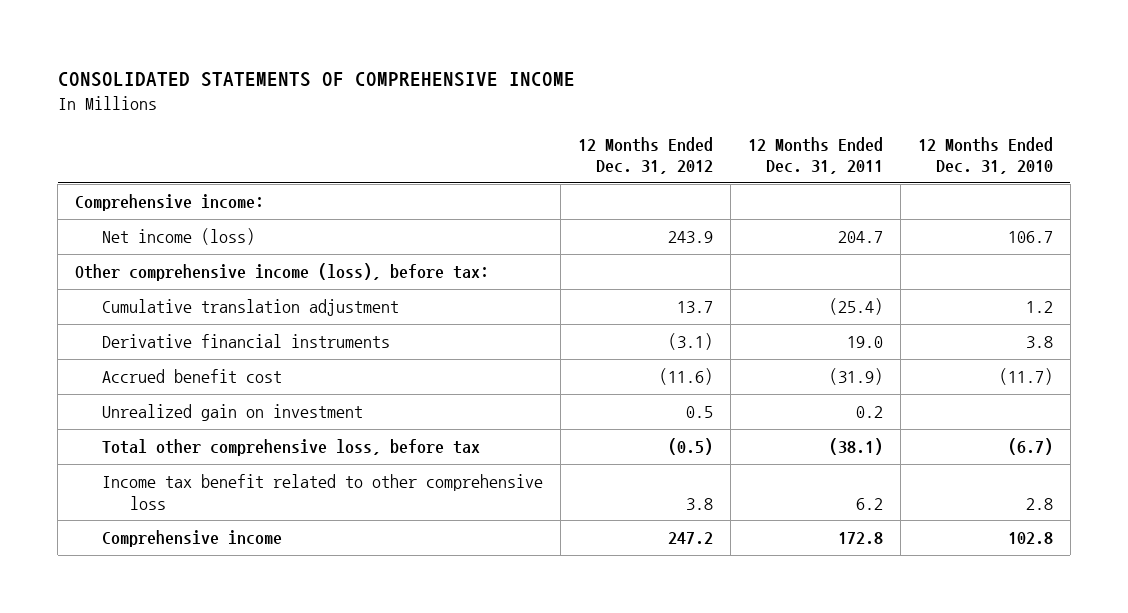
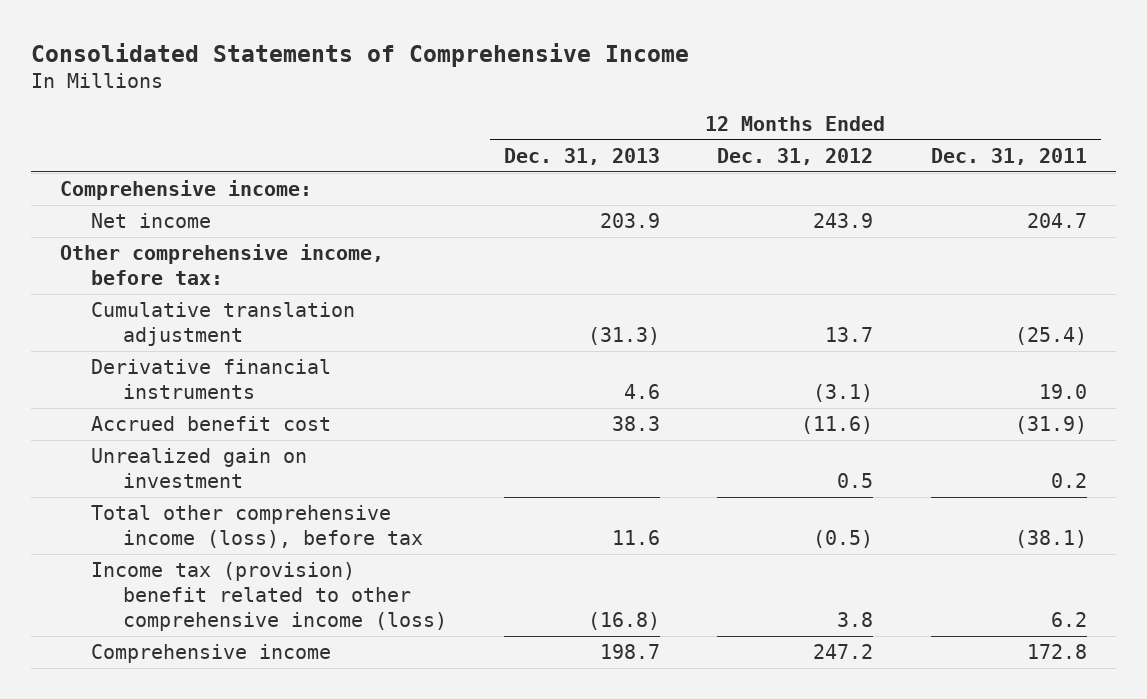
- CONSOLIDATED STATEMENTS OF COMPREHENSIVE INCOME
+ Consolidated Statements of Comprehensive Income
- | 12 Months Ended Dec. 31, 2012 | 12 Months Ended Dec. 31, 2011 | 12 Months Ended Dec. 31, 2010
+ | 12 Months Ended Dec. 31, 2013 | 12 Months Ended Dec. 31, 2012 | 12 Months Ended Dec. 31, 2011
- Net income (loss) | 243.9 | 204.7 | 106.7
- Other comprehensive income (loss), before tax:
+ Net income | 203.9 | 243.9 | 204.7
+ Other comprehensive income, before tax:
- Total other comprehensive loss, before tax | (0.5) | (38.1) | (6.7)
- Income tax benefit related to other comprehensive loss | 3.8 | 6.2 | 2.8
+ Total other comprehensive income (loss), before tax | 11.6 | (0.5) | (38.1)
+ Income tax (provision) benefit related to other comprehensive income (loss) | (16.8) | 3.8 | 6.2

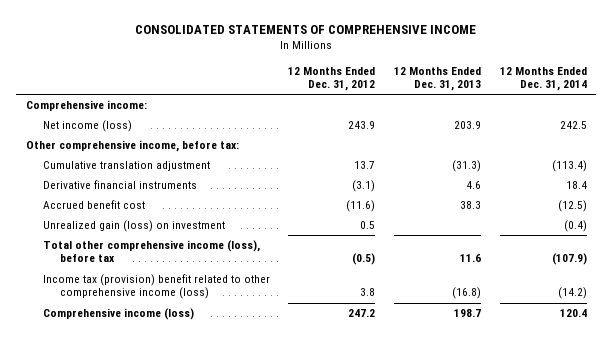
- Consolidated Statements of Comprehensive Income
+ CONSOLIDATED STATEMENTS OF COMPREHENSIVE INCOME
- | 12 Months Ended Dec. 31, 2013 | 12 Months Ended Dec. 31, 2012 | 12 Months Ended Dec. 31, 2011
+ | 12 Months Ended Dec. 31, 2012 | 12 Months Ended Dec. 31, 2013 | 12 Months Ended Dec. 31, 2014
- Net income | 203.9 | 243.9 | 204.7
+ Net income (loss) | 243.9 | 203.9 | 242.5
- Unrealized gain on investment | | 0.5 | 0.2
+ Unrealized gain (loss) on investment | 0.5 | | (0.4)
- Comprehensive income | 198.7 | 247.2 | 172.8
+ Comprehensive income (loss) | 247.2 | 198.7 | 120.4

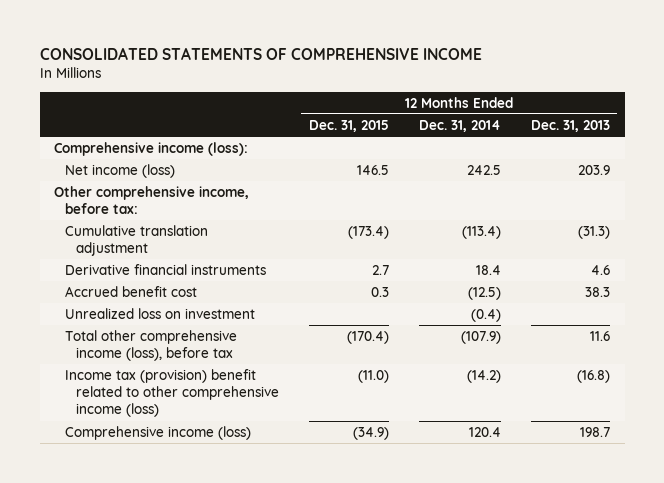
- | 12 Months Ended Dec. 31, 2012 | 12 Months Ended Dec. 31, 2013 | 12 Months Ended Dec. 31, 2014
+ | 12 Months Ended Dec. 31, 2015 | 12 Months Ended Dec. 31, 2014 | 12 Months Ended Dec. 31, 2013
- Comprehensive income:
+ Comprehensive income (loss):
- Unrealized gain (loss) on investment | 0.5 | | (0.4)
+ Unrealized loss on investment | | (0.4) |

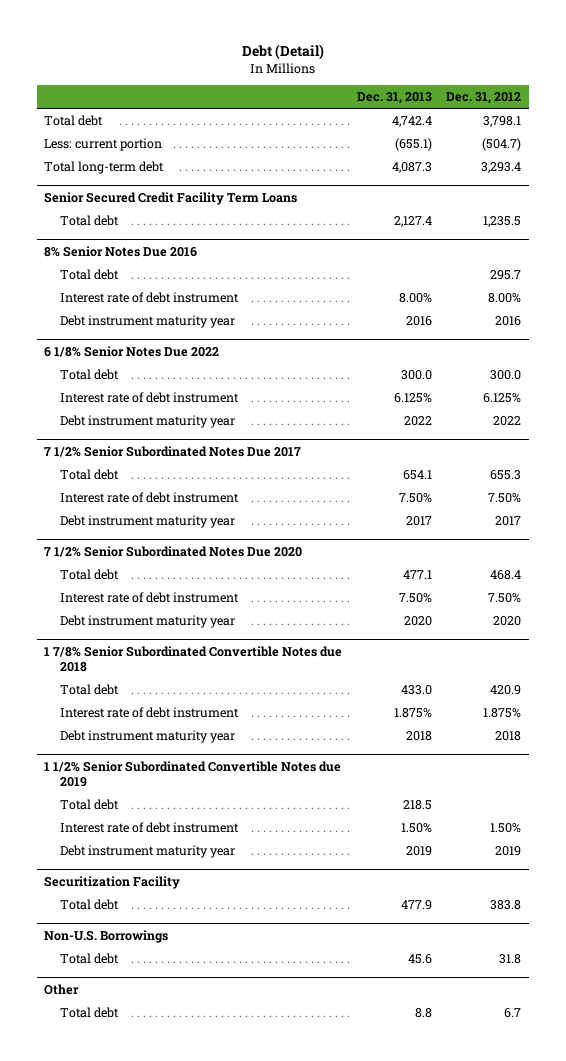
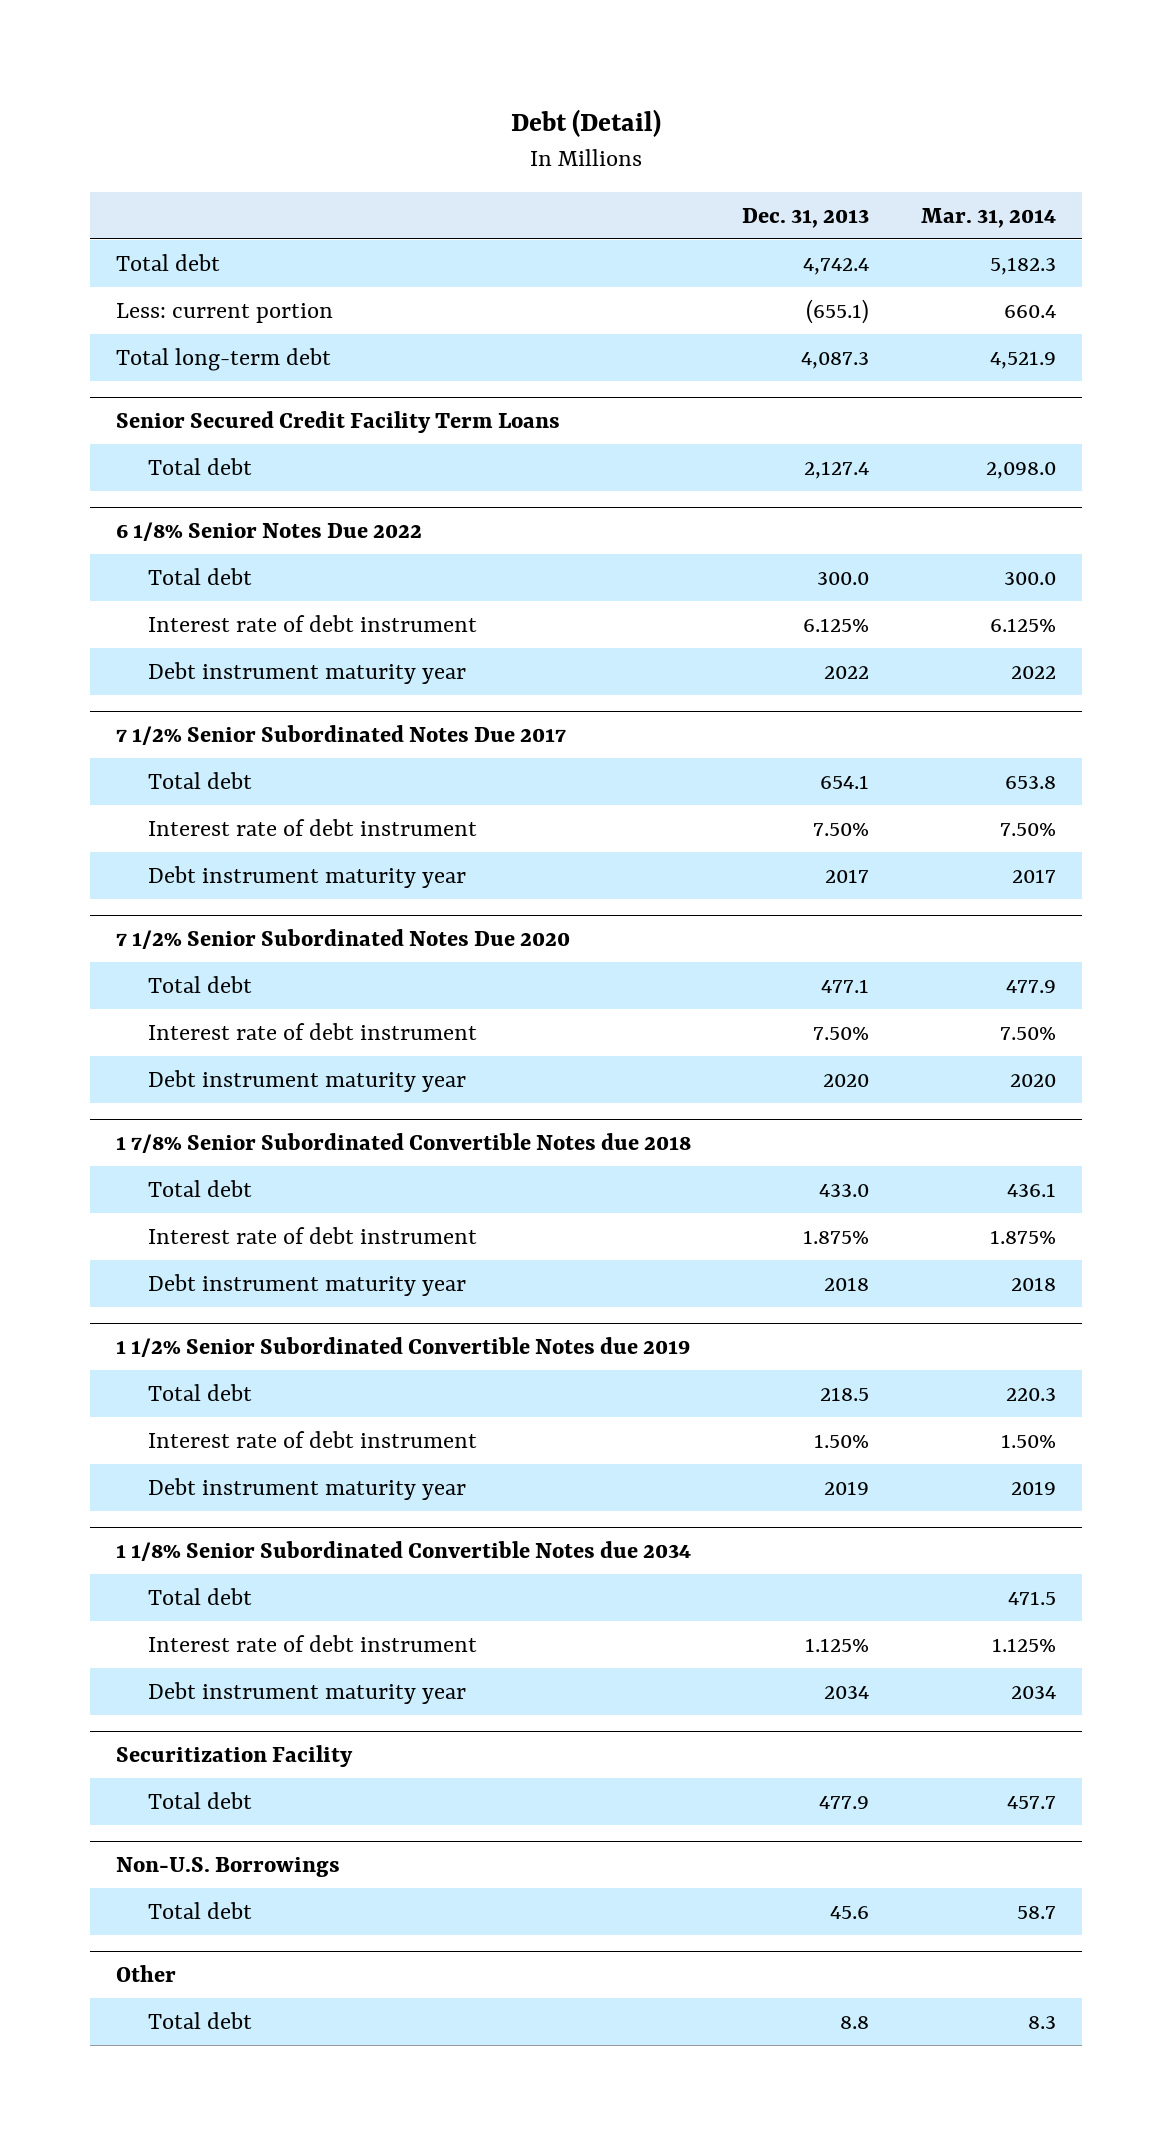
- | Dec. 31, 2013 | Dec. 31, 2012
+ | Dec. 31, 2013 | Mar. 31, 2014
- 8% Senior Notes Due 2016
- Total debt | | 295.7
- Interest rate of debt instrument | 8.00% | 8.00%
- Debt instrument maturity year | 2016 | 2016
+ 1 1/8% Senior Subordinated Convertible Notes due 2034
+ Total debt | | 471.5
+ Interest rate of debt instrument | 1.125% | 1.125%
+ Debt instrument maturity year | 2034 | 2034

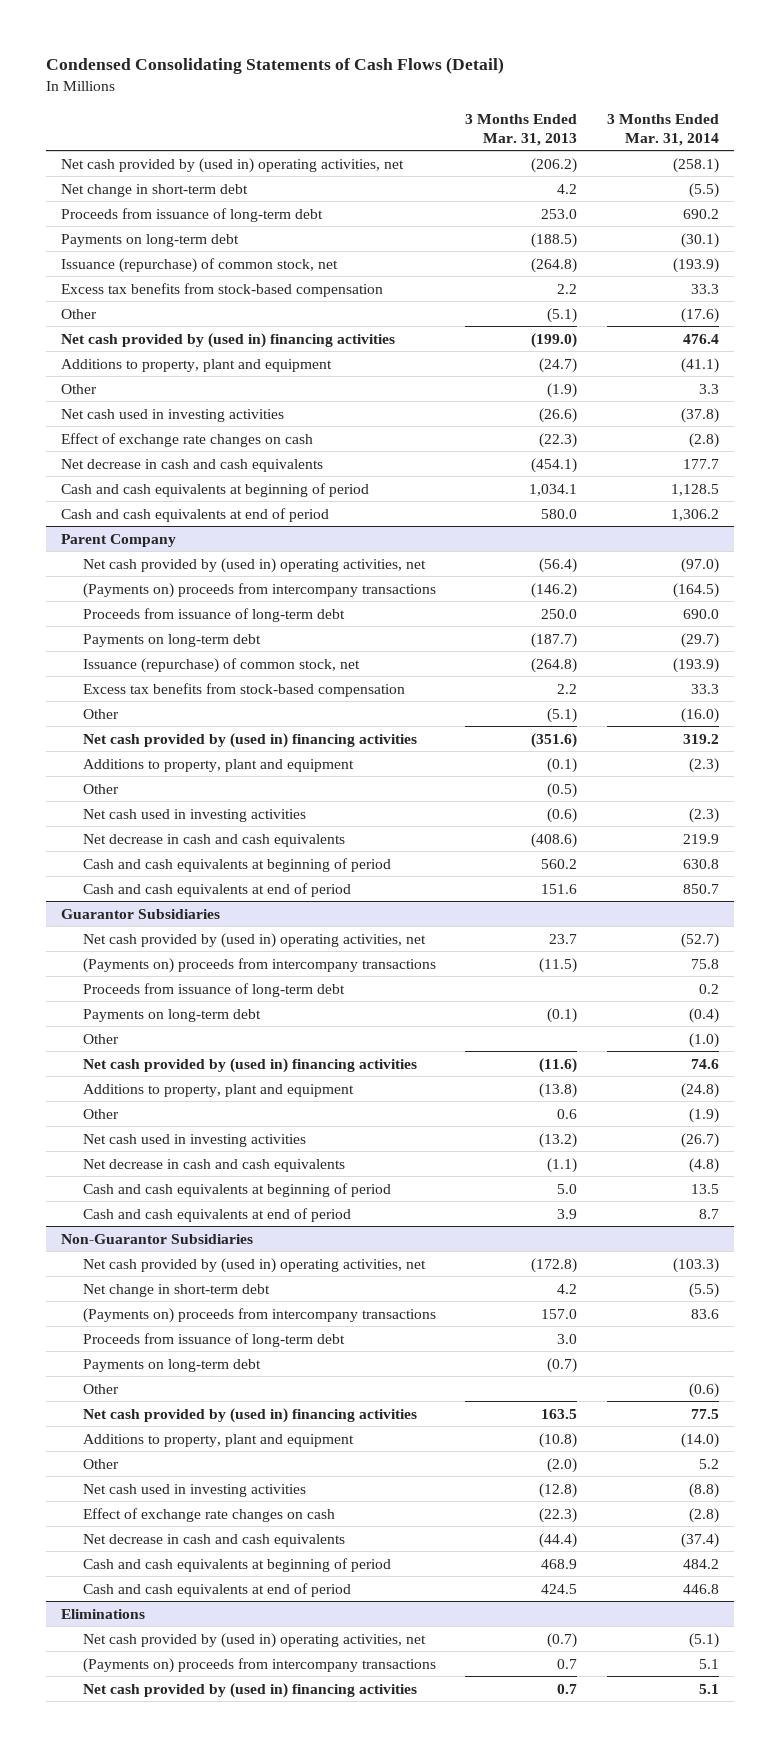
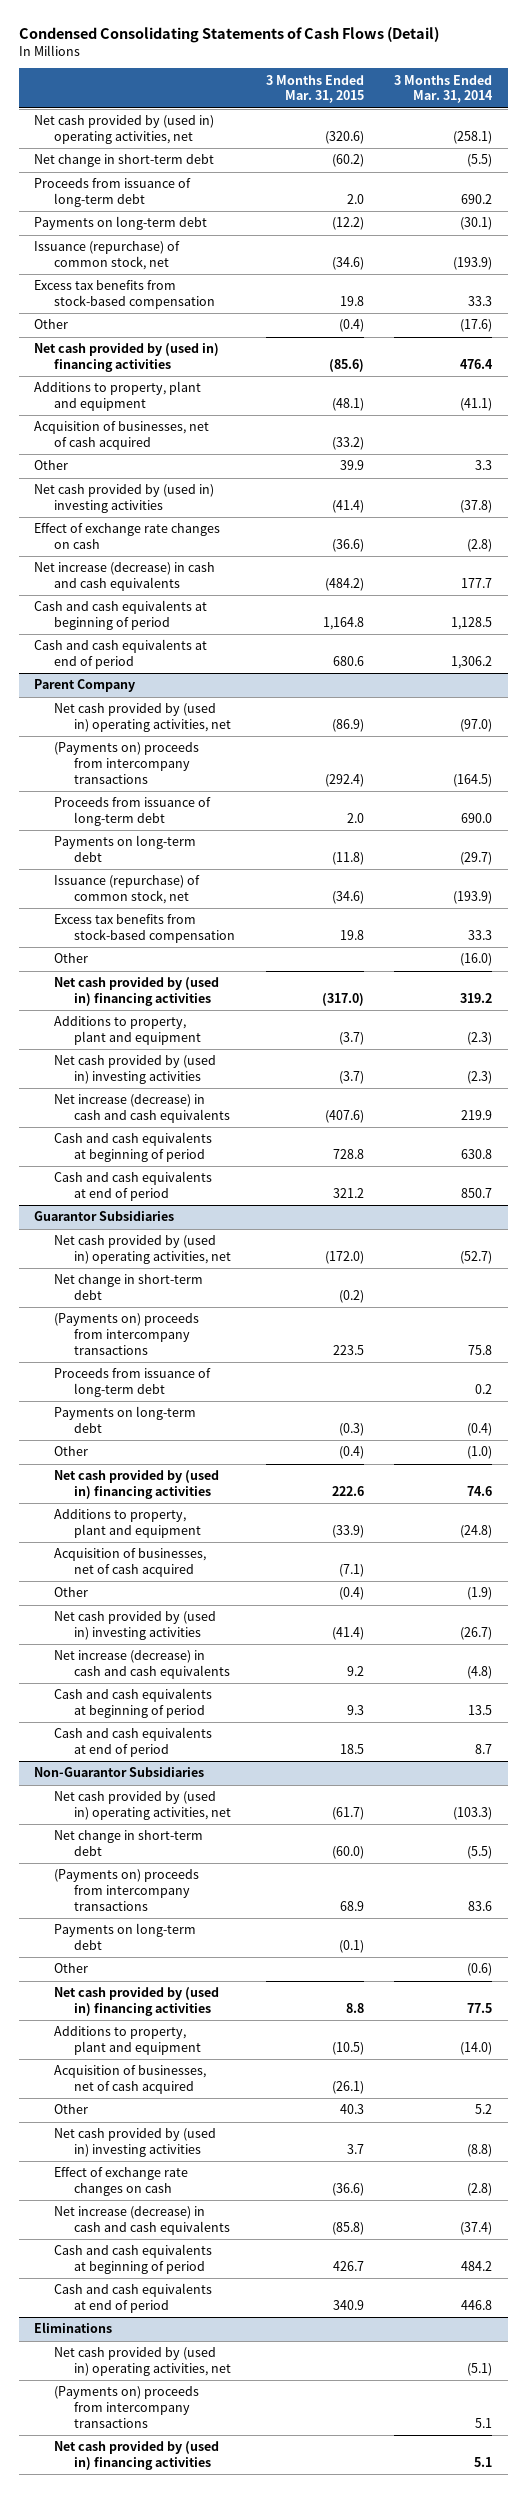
- | 3 Months Ended Mar. 31, 2013 | 3 Months Ended Mar. 31, 2014
+ | 3 Months Ended Mar. 31, 2015 | 3 Months Ended Mar. 31, 2014
+ Acquisition of businesses, net of cash acquired | (33.2) |
- Net cash used in investing activities | (26.6) | (37.8)
+ Net cash provided by (used in) investing activities | (41.4) | (37.8)
- Net decrease in cash and cash equivalents | (454.1) | 177.7
+ Net increase (decrease) in cash and cash equivalents | (484.2) | 177.7
@ Parent Company
- Other | (0.5) |
- Net cash used in investing activities | (0.6) | (2.3)
- Net decrease in cash and cash equivalents | (408.6) | 219.9
+ Net cash provided by (used in) investing activities | (3.7) | (2.3)
+ Net increase (decrease) in cash and cash equivalents | (407.6) | 219.9
@ Guarantor Subsidiaries
+ Net change in short-term debt | (0.2) |
+ Acquisition of businesses, net of cash acquired | (7.1) |
- Net cash used in investing activities | (13.2) | (26.7)
- Net decrease in cash and cash equivalents | (1.1) | (4.8)
+ Net cash provided by (used in) investing activities | (41.4) | (26.7)
+ Net increase (decrease) in cash and cash equivalents | 9.2 | (4.8)
@ Non-Guarantor Subsidiaries
- Proceeds from issuance of long-term debt | 3.0 |
+ Acquisition of businesses, net of cash acquired | (26.1) |
- Net cash used in investing activities | (12.8) | (8.8)
+ Net cash provided by (used in) investing activities | 3.7 | (8.8)
- Net decrease in cash and cash equivalents | (44.4) | (37.4)
+ Net increase (decrease) in cash and cash equivalents | (85.8) | (37.4)

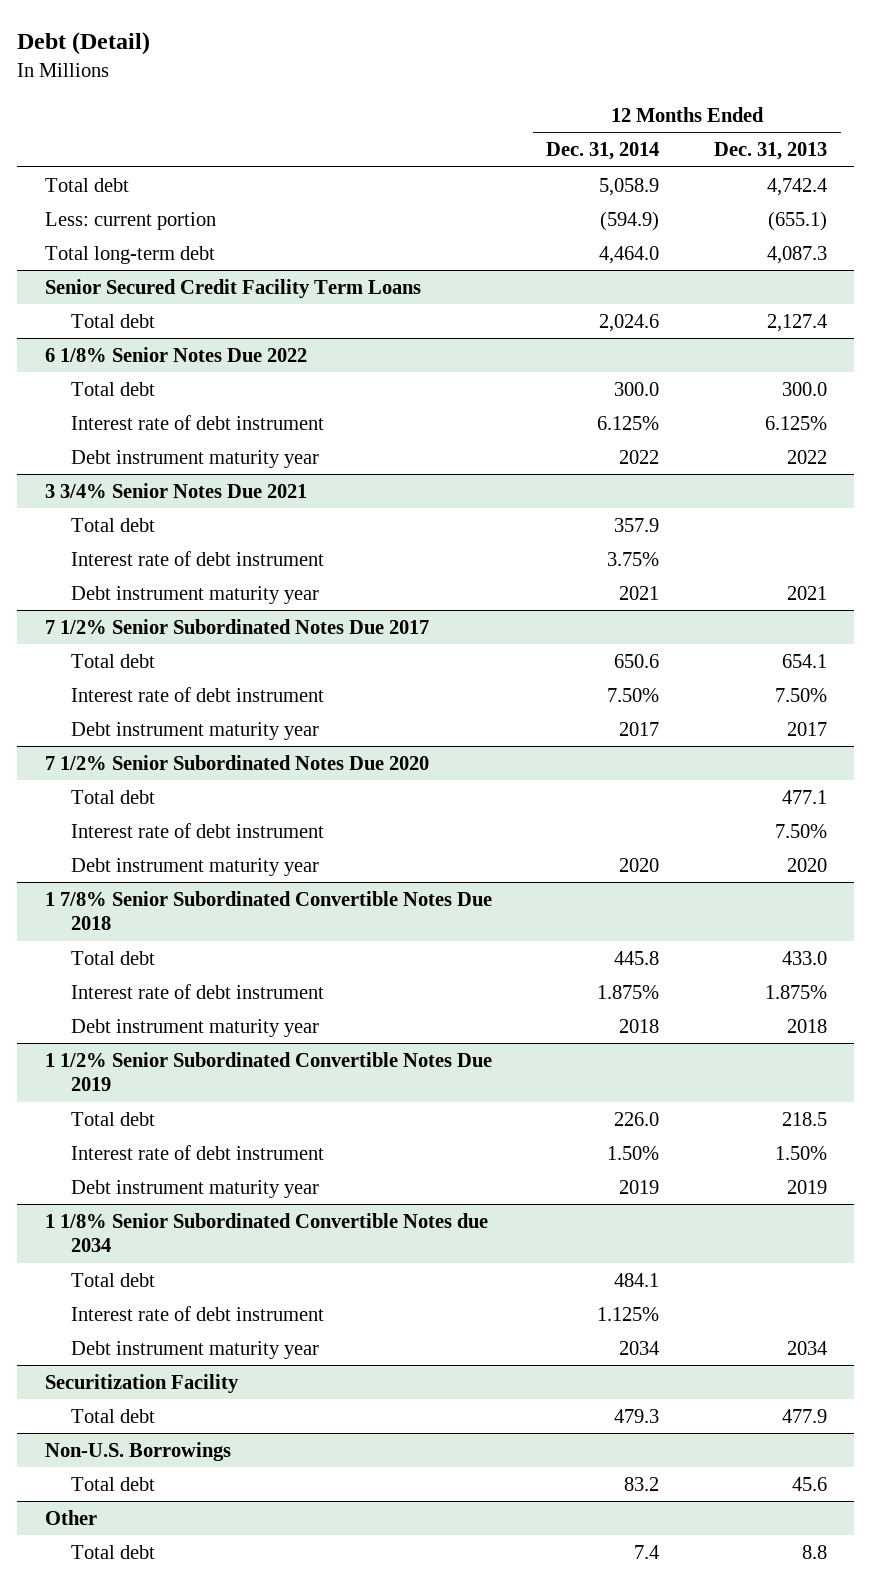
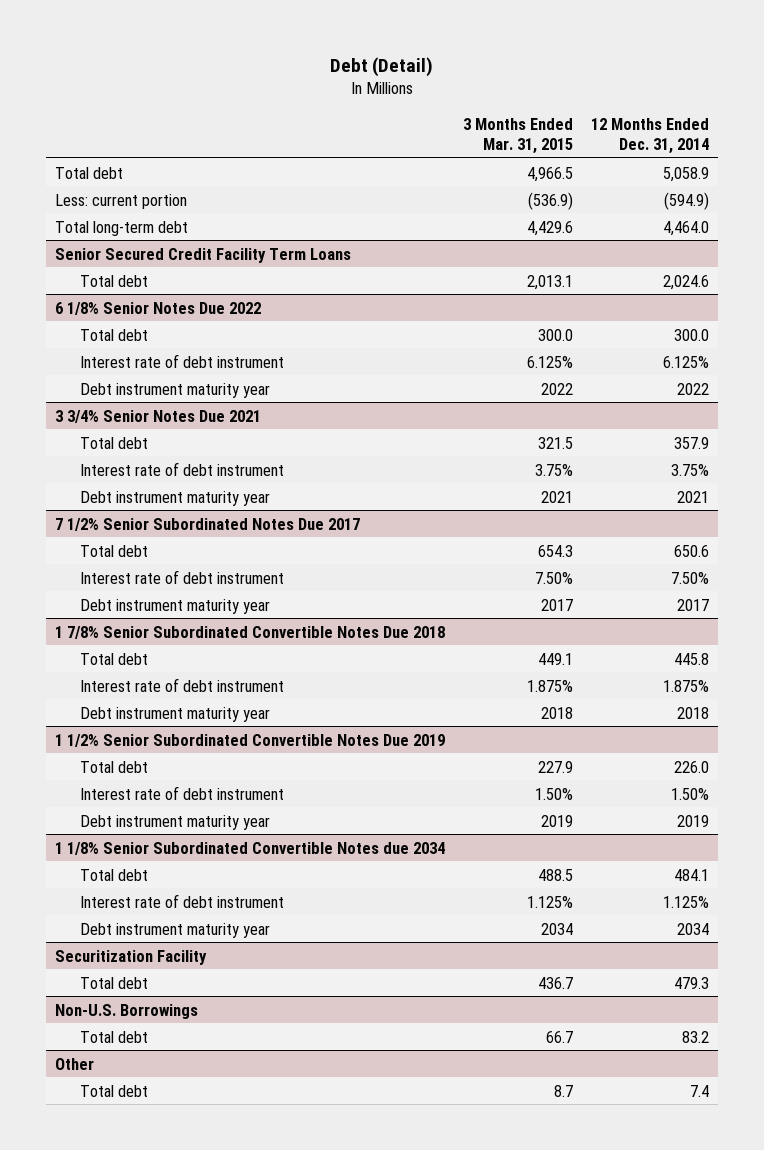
- | 12 Months Ended Dec. 31, 2014 | 12 Months Ended Dec. 31, 2013
+ | 3 Months Ended Mar. 31, 2015 | 12 Months Ended Dec. 31, 2014
- 7 1/2% Senior Subordinated Notes Due 2020
- Total debt | | 477.1
- Interest rate of debt instrument | | 7.50%
- Debt instrument maturity year | 2020 | 2020

